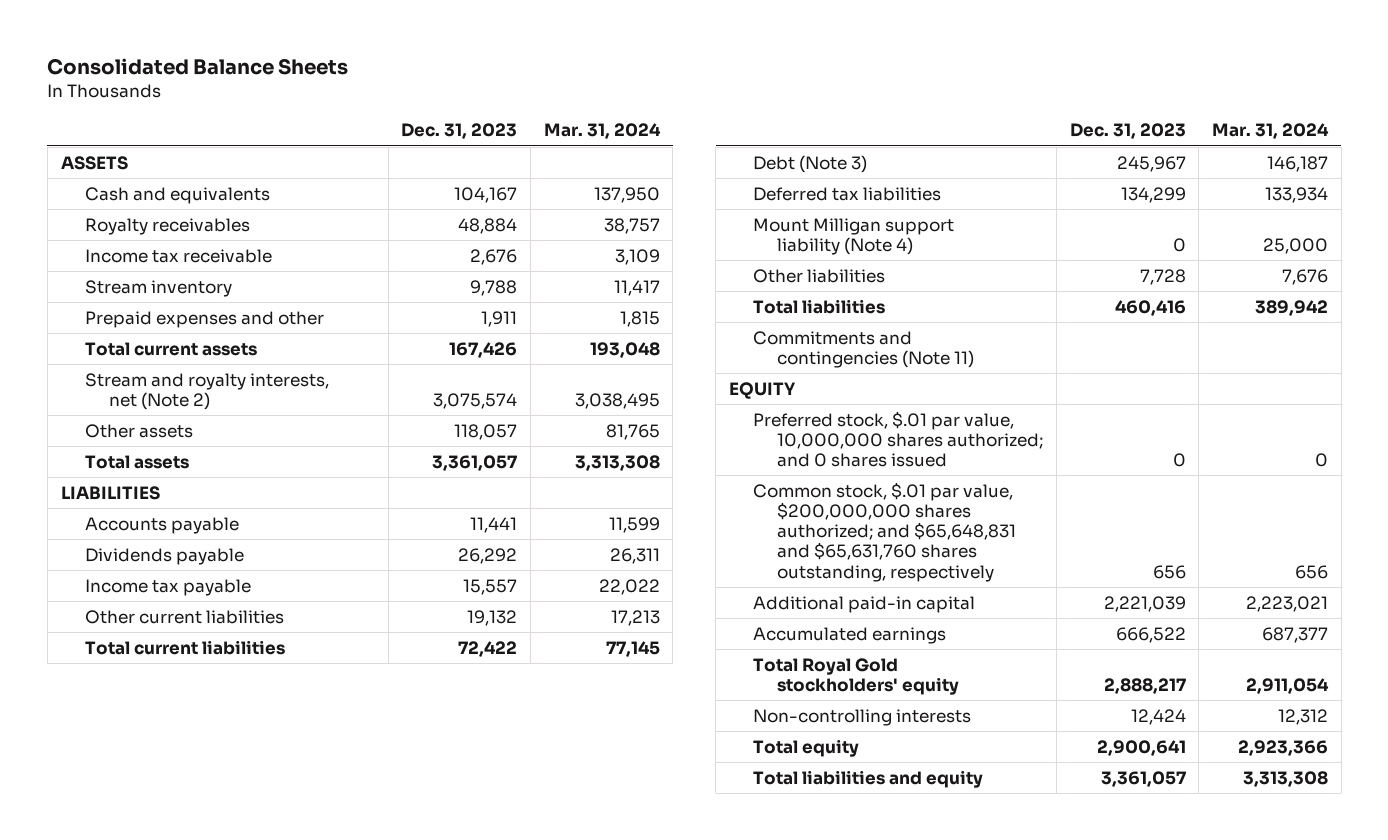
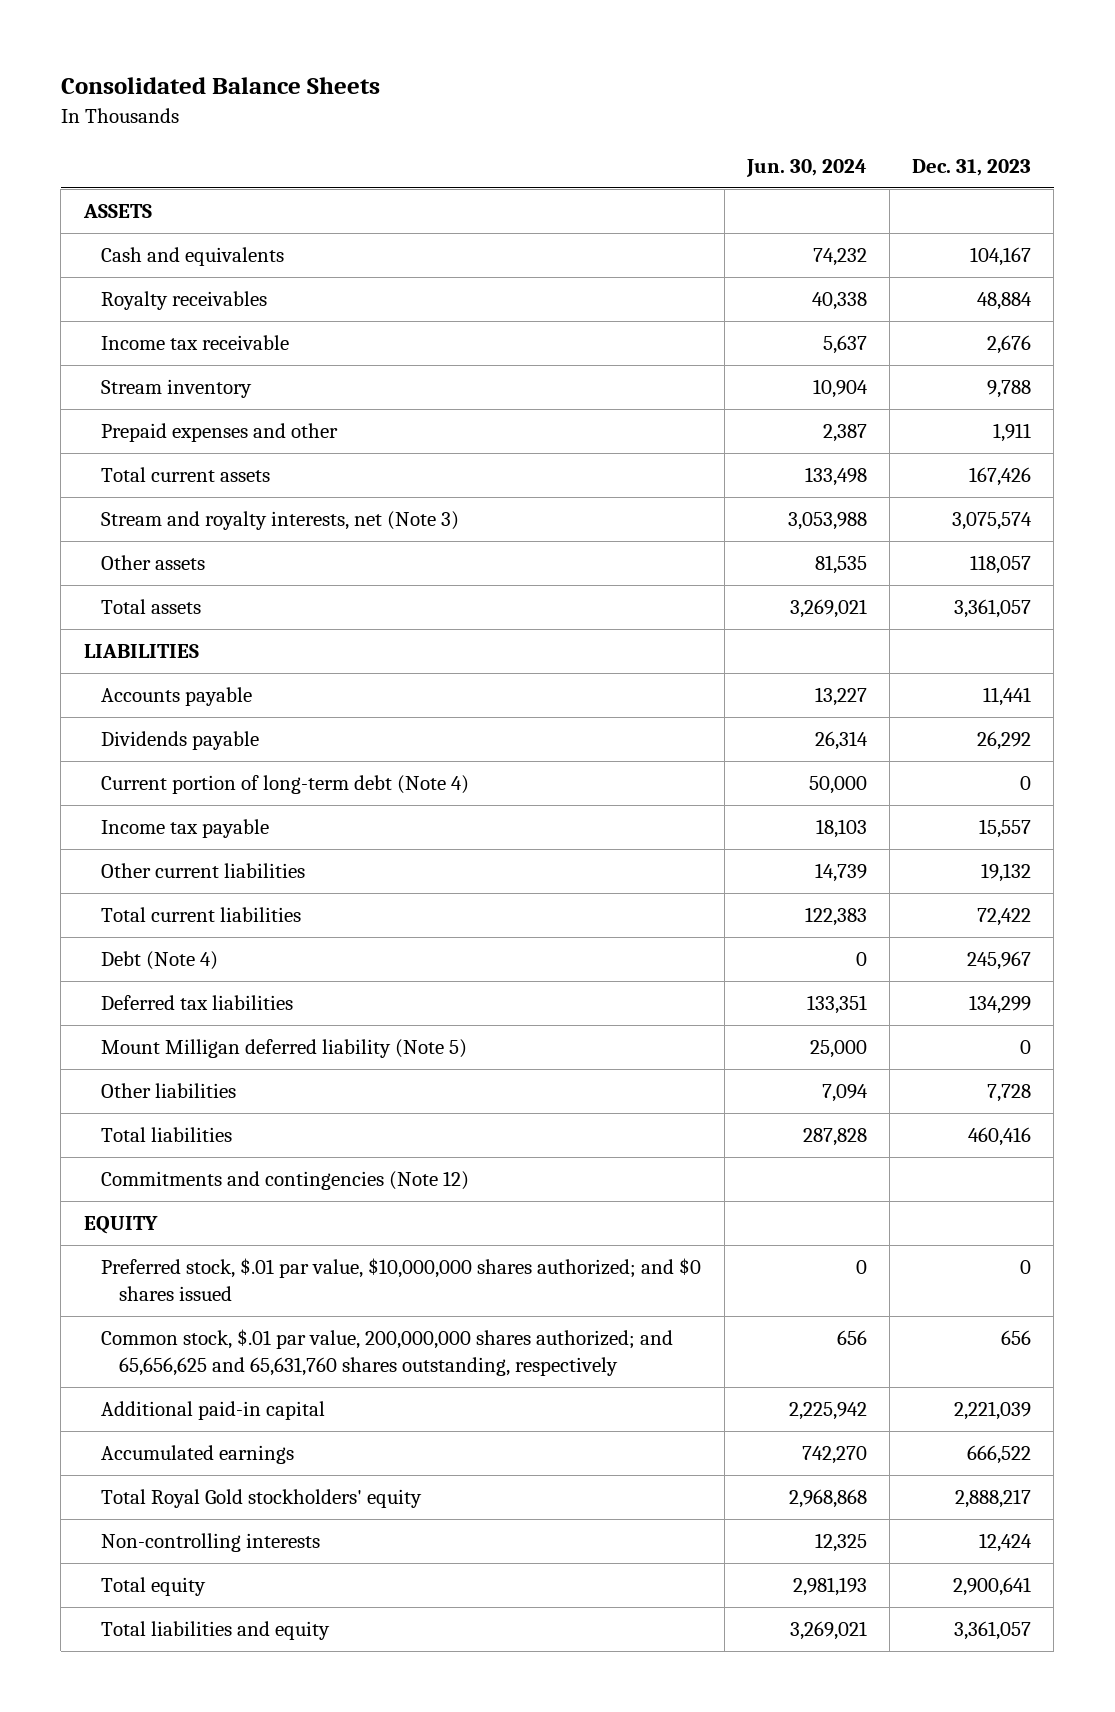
- | Dec. 31, 2023 | Mar. 31, 2024
+ | Jun. 30, 2024 | Dec. 31, 2023
- Stream and royalty interests, net (Note 2) | 3,075,574 | 3,038,495
+ Stream and royalty interests, net (Note 3) | 3,053,988 | 3,075,574
+ Current portion of long-term debt (Note 4) | 50,000 | 0
- Debt (Note 3) | 245,967 | 146,187
+ Debt (Note 4) | 0 | 245,967
- Mount Milligan support liability (Note 4) | 0 | 25,000
+ Mount Milligan deferred liability (Note 5) | 25,000 | 0
- Commitments and contingencies (Note 11)
+ Commitments and contingencies (Note 12)
- Preferred stock, $.01 par value, 10,000,000 shares authorized; and 0 shares issued | 0 | 0
- Common stock, $.01 par value, $200,000,000 shares authorized; and $65,648,831 and $65,631,760 shares outstanding, respectively | 656 | 656
+ Preferred stock, $.01 par value, $10,000,000 shares authorized; and $0 shares issued | 0 | 0
+ Common stock, $.01 par value, 200,000,000 shares authorized; and 65,656,625 and 65,631,760 shares outstanding, respectively | 656 | 656

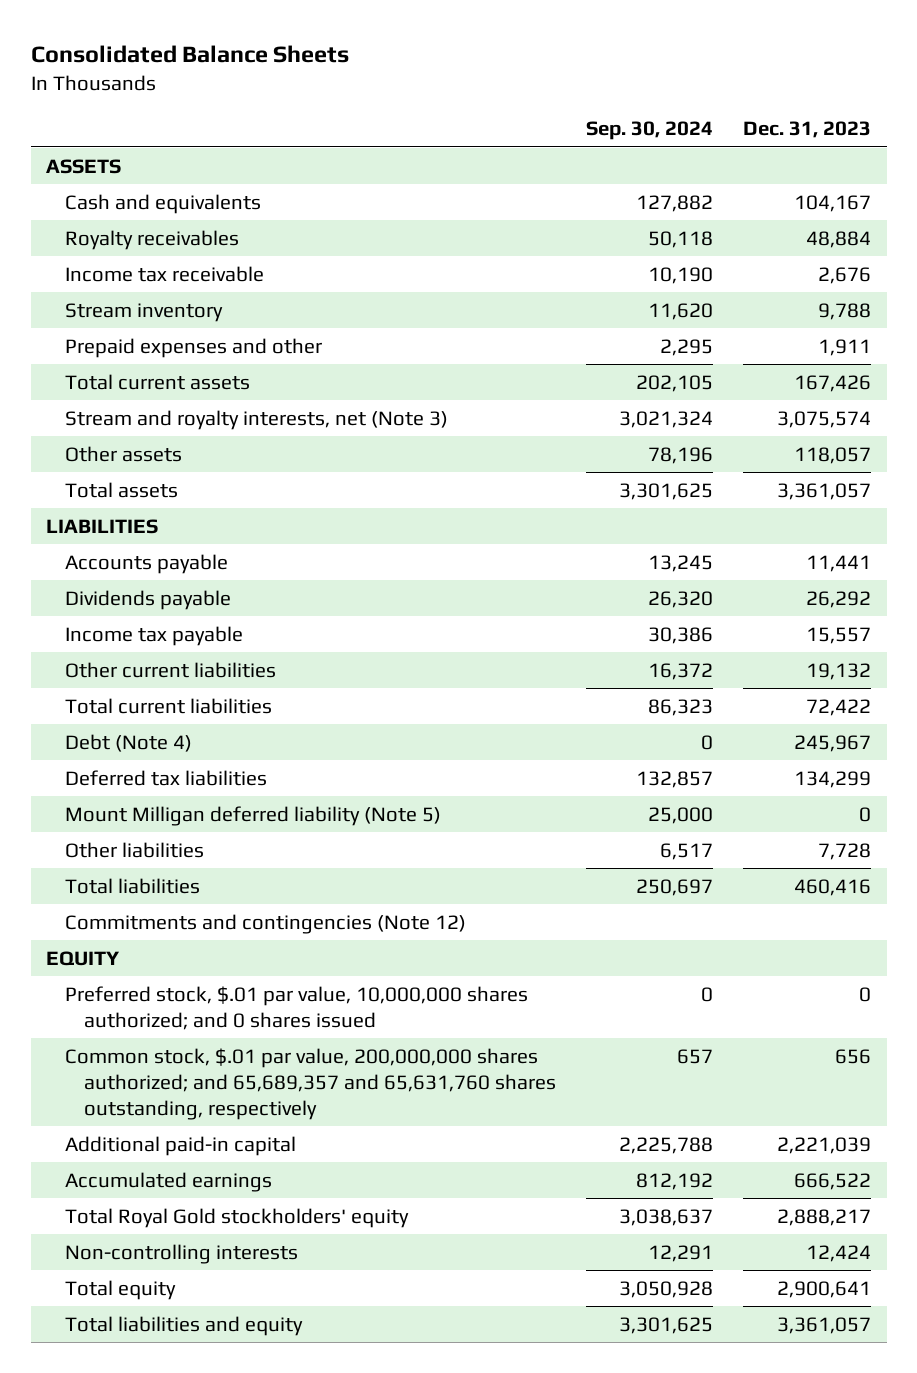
- | Jun. 30, 2024 | Dec. 31, 2023
+ | Sep. 30, 2024 | Dec. 31, 2023
- Current portion of long-term debt (Note 4) | 50,000 | 0
- Preferred stock, $.01 par value, $10,000,000 shares authorized; and $0 shares issued | 0 | 0
- Common stock, $.01 par value, 200,000,000 shares authorized; and 65,656,625 and 65,631,760 shares outstanding, respectively | 656 | 656
+ Preferred stock, $.01 par value, 10,000,000 shares authorized; and 0 shares issued | 0 | 0
+ Common stock, $.01 par value, 200,000,000 shares authorized; and 65,689,357 and 65,631,760 shares outstanding, respectively | 657 | 656

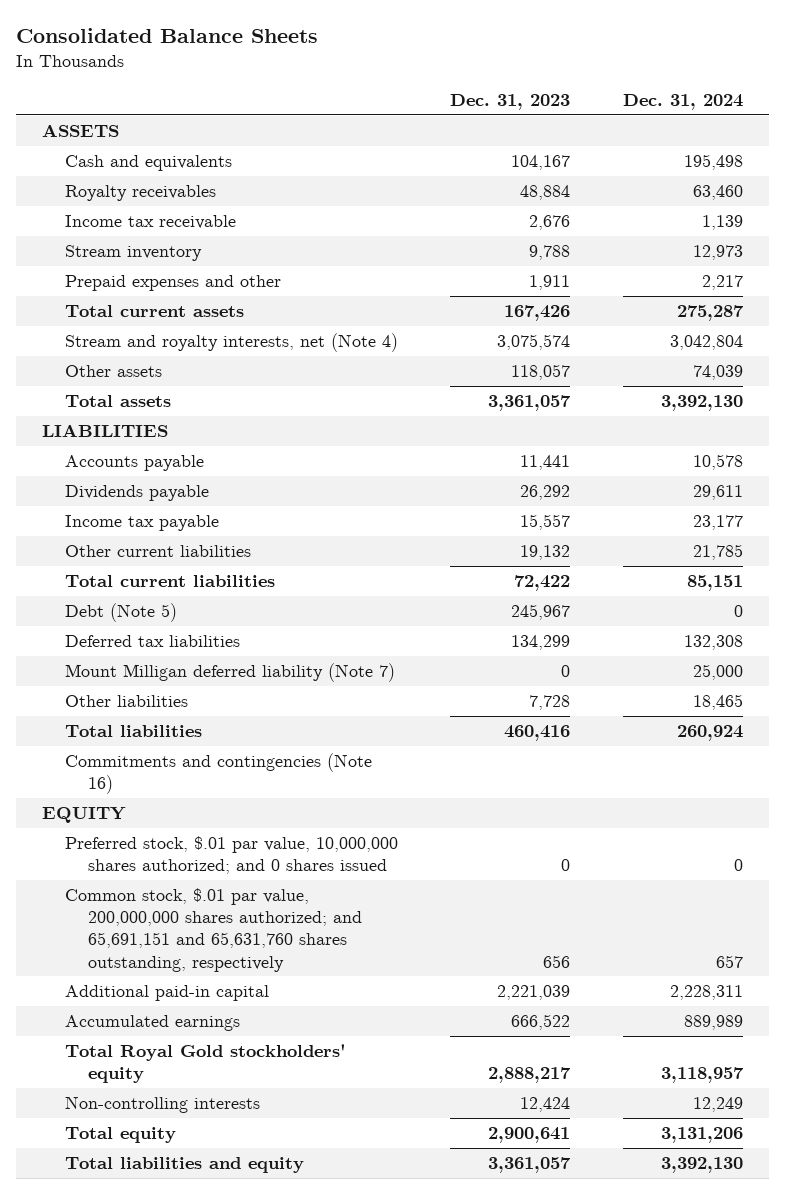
- | Sep. 30, 2024 | Dec. 31, 2023
+ | Dec. 31, 2023 | Dec. 31, 2024
- Stream and royalty interests, net (Note 3) | 3,021,324 | 3,075,574
+ Stream and royalty interests, net (Note 4) | 3,075,574 | 3,042,804
- Debt (Note 4) | 0 | 245,967
+ Debt (Note 5) | 245,967 | 0
- Mount Milligan deferred liability (Note 5) | 25,000 | 0
+ Mount Milligan deferred liability (Note 7) | 0 | 25,000
- Commitments and contingencies (Note 12)
+ Commitments and contingencies (Note 16)
- Common stock, $.01 par value, 200,000,000 shares authorized; and 65,689,357 and 65,631,760 shares outstanding, respectively | 657 | 656
+ Common stock, $.01 par value, 200,000,000 shares authorized; and 65,691,151 and 65,631,760 shares outstanding, respectively | 656 | 657

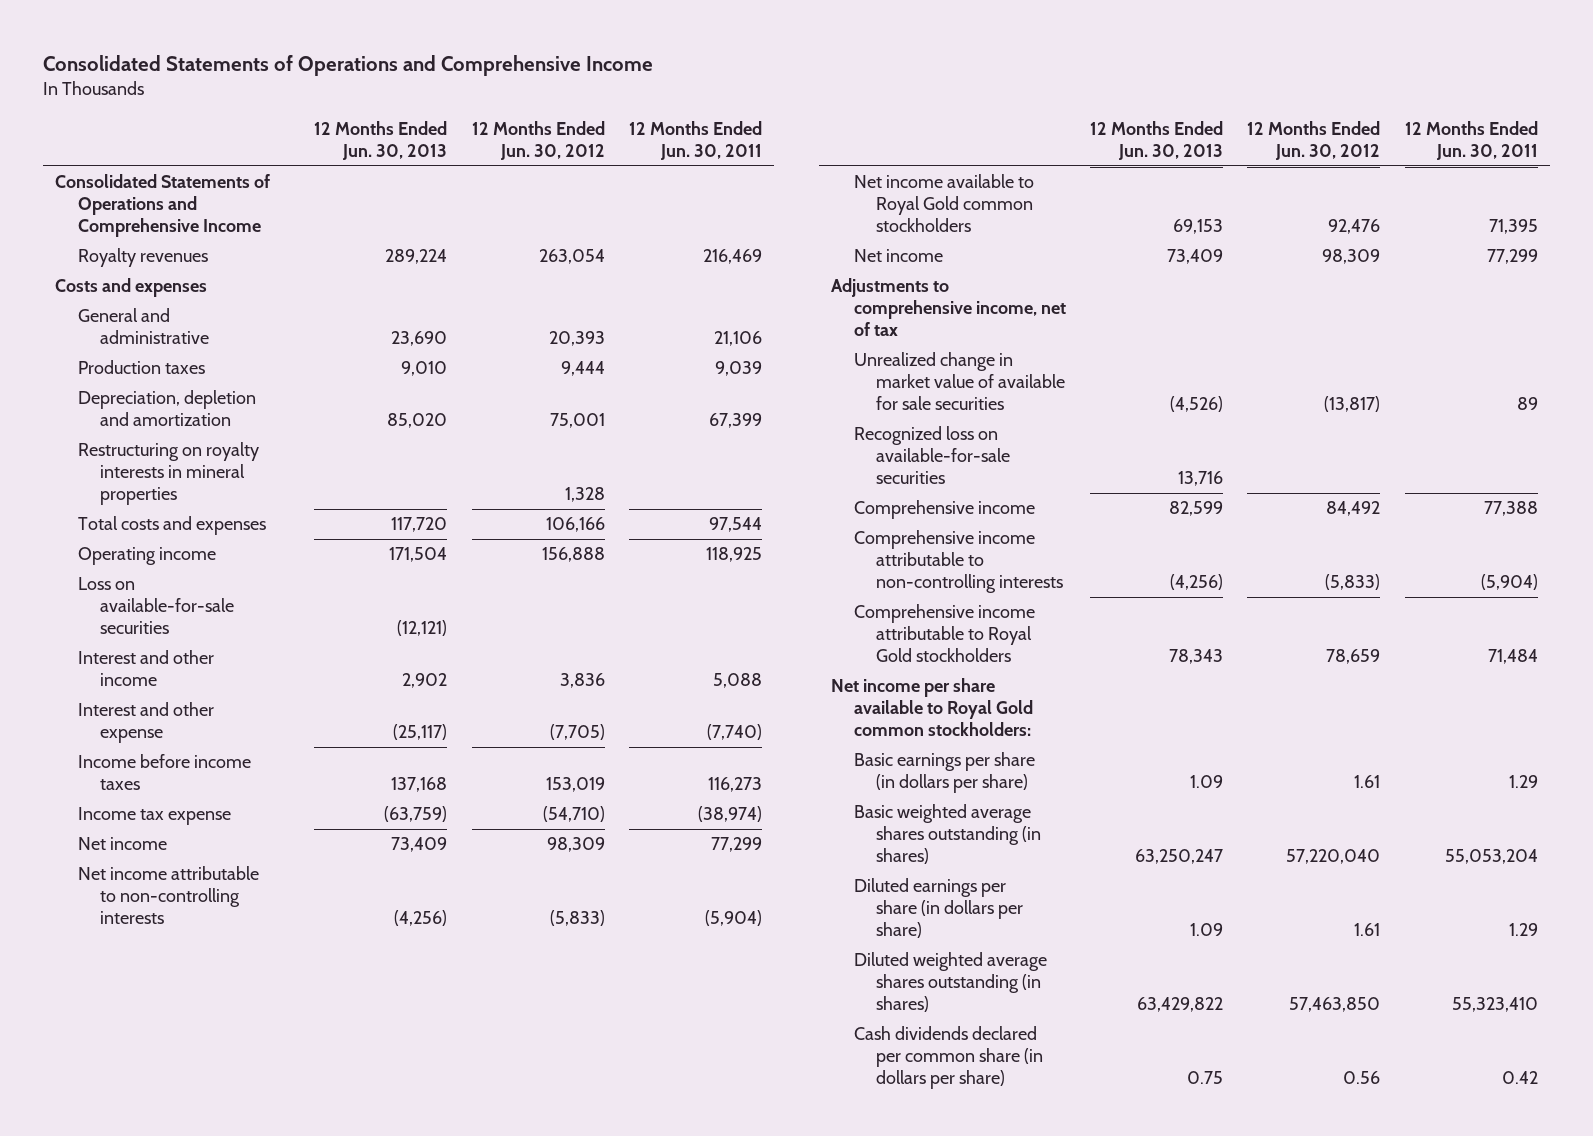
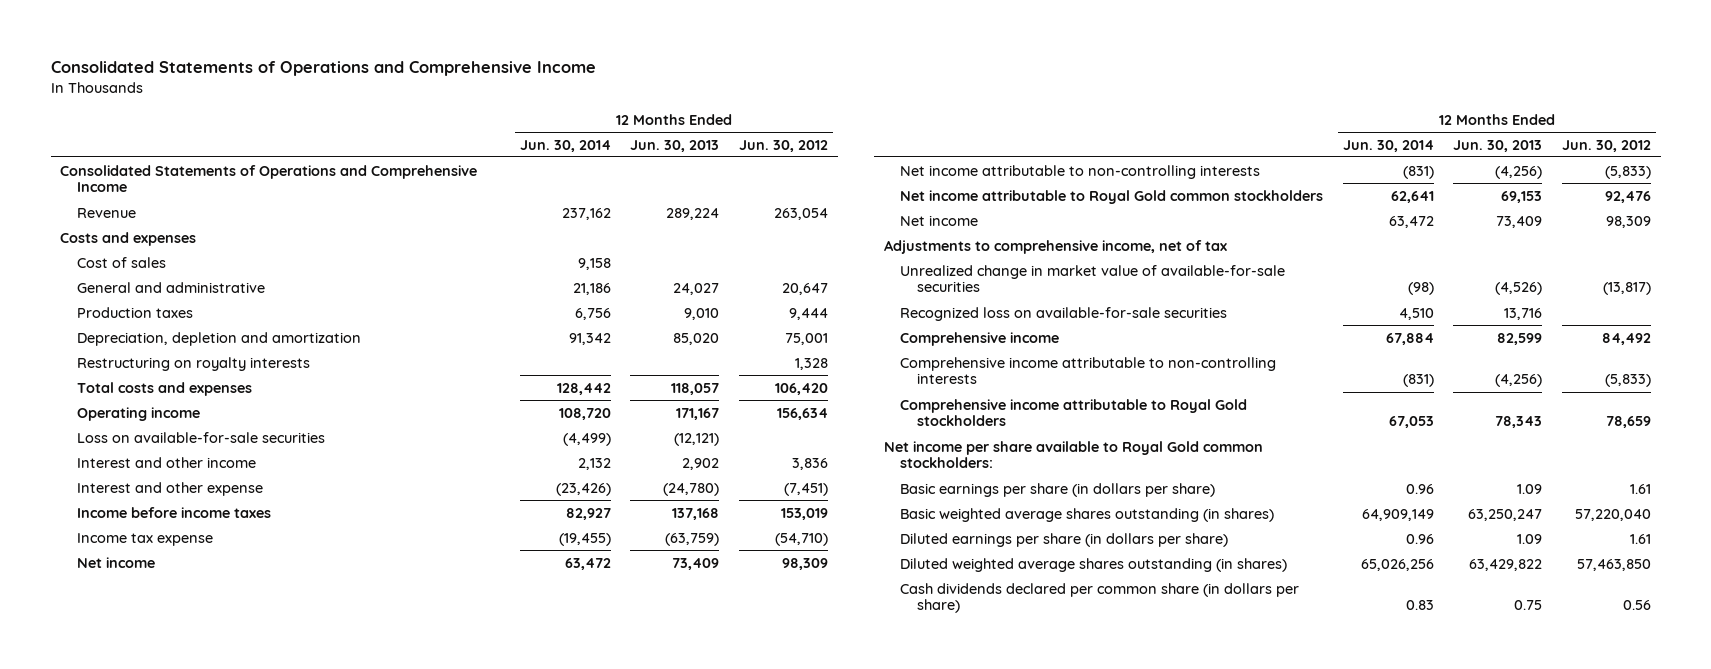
- | 12 Months Ended Jun. 30, 2013 | 12 Months Ended Jun. 30, 2012 | 12 Months Ended Jun. 30, 2011
+ | 12 Months Ended Jun. 30, 2014 | 12 Months Ended Jun. 30, 2013 | 12 Months Ended Jun. 30, 2012
- Royalty revenues | 289,224 | 263,054 | 216,469
+ Revenue | 237,162 | 289,224 | 263,054
- General and administrative | 23,690 | 20,393 | 21,106
+ Cost of sales | 9,158 | |
+ General and administrative | 21,186 | 24,027 | 20,647
- Restructuring on royalty interests in mineral properties | | 1,328 |
- Total costs and expenses | 117,720 | 106,166 | 97,544
- Operating income | 171,504 | 156,888 | 118,925
+ Restructuring on royalty interests | | | 1,328
+ Total costs and expenses | 128,442 | 118,057 | 106,420
+ Operating income | 108,720 | 171,167 | 156,634
- Interest and other expense | (25,117) | (7,705) | (7,740)
+ Interest and other expense | (23,426) | (24,780) | (7,451)
- Net income available to Royal Gold common stockholders | 69,153 | 92,476 | 71,395
+ Net income attributable to Royal Gold common stockholders | 62,641 | 69,153 | 92,476
- Unrealized change in market value of available for sale securities | (4,526) | (13,817) | 89
+ Unrealized change in market value of available-for-sale securities | (98) | (4,526) | (13,817)

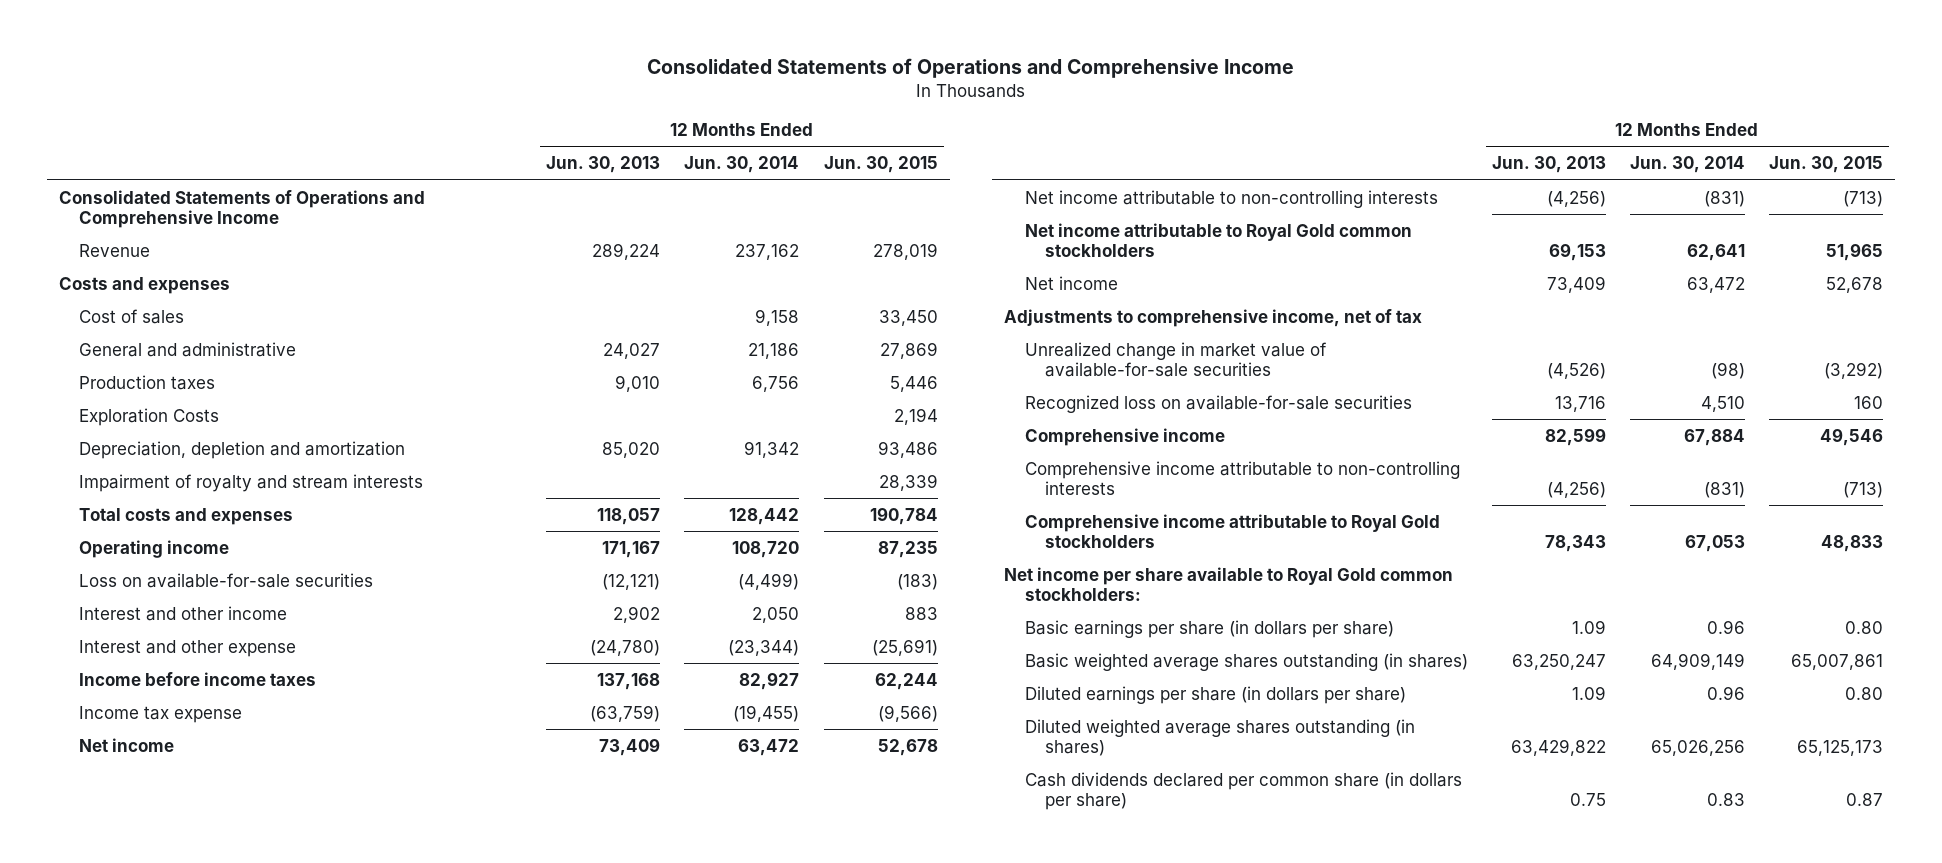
- | 12 Months Ended Jun. 30, 2014 | 12 Months Ended Jun. 30, 2013 | 12 Months Ended Jun. 30, 2012
+ | 12 Months Ended Jun. 30, 2013 | 12 Months Ended Jun. 30, 2014 | 12 Months Ended Jun. 30, 2015
+ Exploration Costs | | | 2,194
- Restructuring on royalty interests | | | 1,328
+ Impairment of royalty and stream interests | | | 28,339
- Interest and other income | 2,132 | 2,902 | 3,836
- Interest and other expense | (23,426) | (24,780) | (7,451)
+ Interest and other income | 2,902 | 2,050 | 883
+ Interest and other expense | (24,780) | (23,344) | (25,691)

